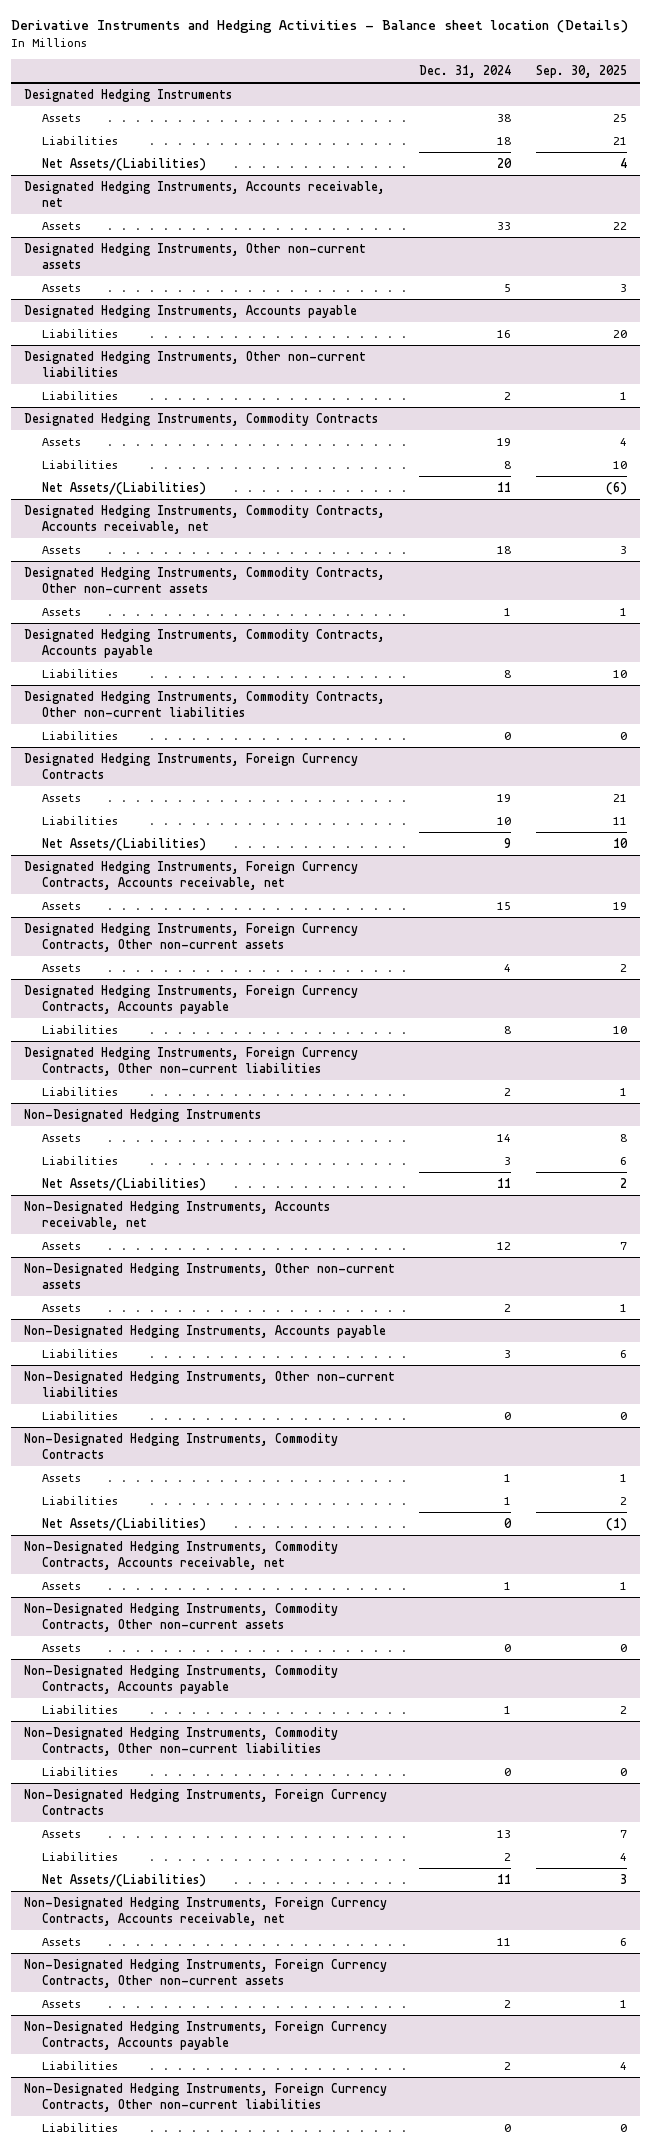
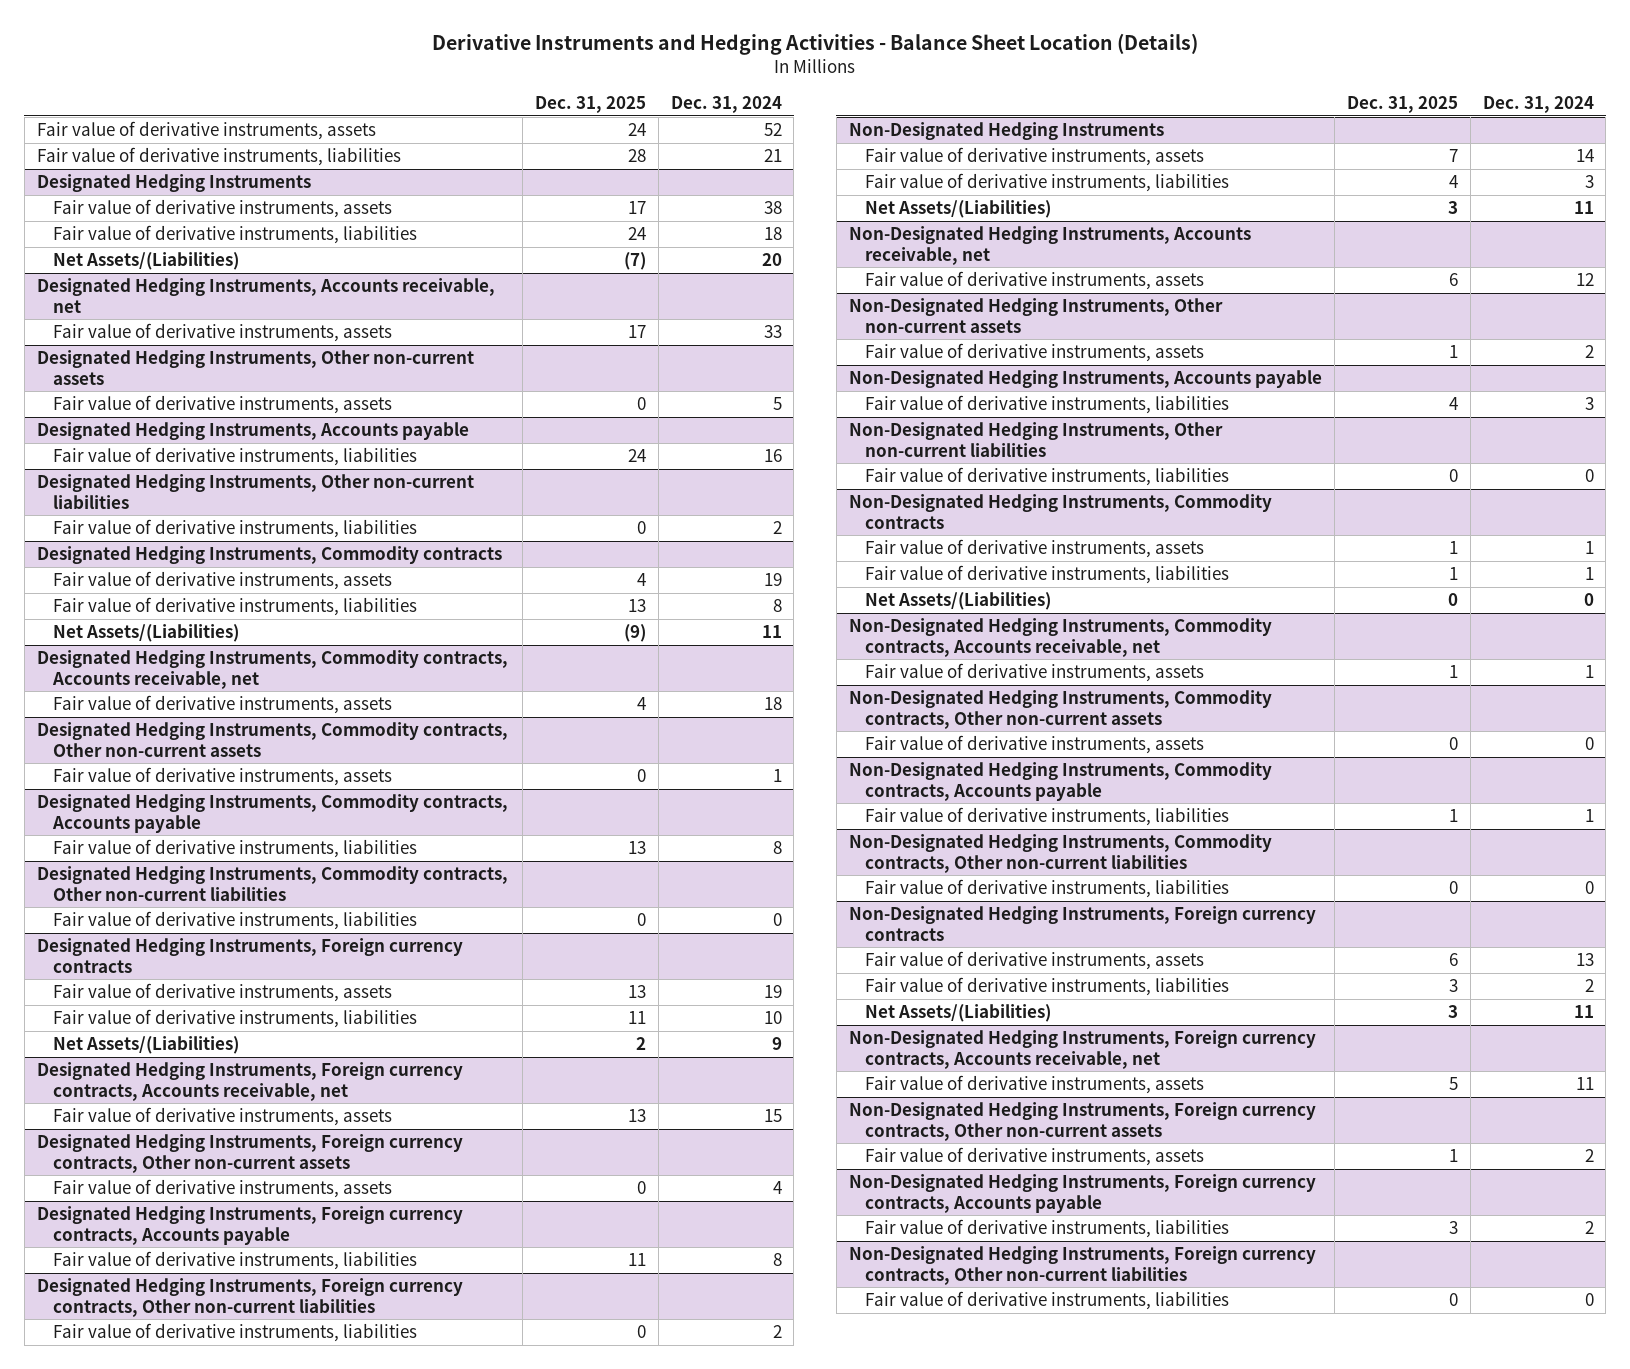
- Derivative Instruments and Hedging Activities - Balance sheet location (Details)
+ Derivative Instruments and Hedging Activities - Balance Sheet Location (Details)
- | Dec. 31, 2024 | Sep. 30, 2025
+ | Dec. 31, 2025 | Dec. 31, 2024
+ Fair value of derivative instruments, assets | 24 | 52
+ Fair value of derivative instruments, liabilities | 28 | 21
@ Designated Hedging Instruments
- Assets | 38 | 25
- Liabilities | 18 | 21
+ Fair value of derivative instruments, assets | 17 | 38
+ Fair value of derivative instruments, liabilities | 24 | 18
@ Designated Hedging Instruments, Accounts receivable, net
- Assets | 33 | 22
+ Fair value of derivative instruments, assets | 17 | 33
@ Designated Hedging Instruments, Other non-current assets
- Assets | 5 | 3
+ Fair value of derivative instruments, assets | 0 | 5
@ Designated Hedging Instruments, Accounts payable
- Liabilities | 16 | 20
+ Fair value of derivative instruments, liabilities | 24 | 16
@ Designated Hedging Instruments, Other non-current liabilities
- Liabilities | 2 | 1
- Designated Hedging Instruments, Commodity Contracts
- Assets | 19 | 4
- Liabilities | 8 | 10
@ Designated Hedging Instruments, Other non-current liabilities
+ Fair value of derivative instruments, liabilities | 0 | 2
+ Designated Hedging Instruments, Commodity contracts
+ Fair value of derivative instruments, assets | 4 | 19
+ Fair value of derivative instruments, liabilities | 13 | 8
- Designated Hedging Instruments, Commodity Contracts, Accounts receivable, net
- Assets | 18 | 3
- Designated Hedging Instruments, Commodity Contracts, Other non-current assets
- Assets | 1 | 1
- Designated Hedging Instruments, Commodity Contracts, Accounts payable
- Liabilities | 8 | 10
- Designated Hedging Instruments, Commodity Contracts, Other non-current liabilities
- Liabilities | 0 | 0
- Designated Hedging Instruments, Foreign Currency Contracts
- Assets | 19 | 21
- Liabilities | 10 | 11
+ Designated Hedging Instruments, Commodity contracts, Accounts receivable, net
+ Fair value of derivative instruments, assets | 4 | 18
+ Designated Hedging Instruments, Commodity contracts, Other non-current assets
+ Fair value of derivative instruments, assets | 0 | 1
+ Designated Hedging Instruments, Commodity contracts, Accounts payable
+ Fair value of derivative instruments, liabilities | 13 | 8
+ Designated Hedging Instruments, Commodity contracts, Other non-current liabilities
+ Fair value of derivative instruments, liabilities | 0 | 0
+ Designated Hedging Instruments, Foreign currency contracts
+ Fair value of derivative instruments, assets | 13 | 19
+ Fair value of derivative instruments, liabilities | 11 | 10
- Designated Hedging Instruments, Foreign Currency Contracts, Accounts receivable, net
- Assets | 15 | 19
- Designated Hedging Instruments, Foreign Currency Contracts, Other non-current assets
- Assets | 4 | 2
- Designated Hedging Instruments, Foreign Currency Contracts, Accounts payable
- Liabilities | 8 | 10
- Designated Hedging Instruments, Foreign Currency Contracts, Other non-current liabilities
- Liabilities | 2 | 1
+ Designated Hedging Instruments, Foreign currency contracts, Accounts receivable, net
+ Fair value of derivative instruments, assets | 13 | 15
+ Designated Hedging Instruments, Foreign currency contracts, Other non-current assets
+ Fair value of derivative instruments, assets | 0 | 4
+ Designated Hedging Instruments, Foreign currency contracts, Accounts payable
+ Fair value of derivative instruments, liabilities | 11 | 8
+ Designated Hedging Instruments, Foreign currency contracts, Other non-current liabilities
+ Fair value of derivative instruments, liabilities | 0 | 2
@ Non-Designated Hedging Instruments
- Assets | 14 | 8
- Liabilities | 3 | 6
+ Fair value of derivative instruments, assets | 7 | 14
+ Fair value of derivative instruments, liabilities | 4 | 3
@ Non-Designated Hedging Instruments, Accounts receivable, net
- Assets | 12 | 7
+ Fair value of derivative instruments, assets | 6 | 12
@ Non-Designated Hedging Instruments, Other non-current assets
- Assets | 2 | 1
+ Fair value of derivative instruments, assets | 1 | 2
@ Non-Designated Hedging Instruments, Accounts payable
- Liabilities | 3 | 6
+ Fair value of derivative instruments, liabilities | 4 | 3
@ Non-Designated Hedging Instruments, Other non-current liabilities
- Liabilities | 0 | 0
- Non-Designated Hedging Instruments, Commodity Contracts
- Assets | 1 | 1
- Liabilities | 1 | 2
@ Non-Designated Hedging Instruments, Other non-current liabilities
+ Fair value of derivative instruments, liabilities | 0 | 0
+ Non-Designated Hedging Instruments, Commodity contracts
+ Fair value of derivative instruments, assets | 1 | 1
+ Fair value of derivative instruments, liabilities | 1 | 1
- Non-Designated Hedging Instruments, Commodity Contracts, Accounts receivable, net
- Assets | 1 | 1
- Non-Designated Hedging Instruments, Commodity Contracts, Other non-current assets
- Assets | 0 | 0
- Non-Designated Hedging Instruments, Commodity Contracts, Accounts payable
- Liabilities | 1 | 2
- Non-Designated Hedging Instruments, Commodity Contracts, Other non-current liabilities
- Liabilities | 0 | 0
- Non-Designated Hedging Instruments, Foreign Currency Contracts
- Assets | 13 | 7
- Liabilities | 2 | 4
+ Non-Designated Hedging Instruments, Commodity contracts, Accounts receivable, net
+ Fair value of derivative instruments, assets | 1 | 1
+ Non-Designated Hedging Instruments, Commodity contracts, Other non-current assets
+ Fair value of derivative instruments, assets | 0 | 0
+ Non-Designated Hedging Instruments, Commodity contracts, Accounts payable
+ Fair value of derivative instruments, liabilities | 1 | 1
+ Non-Designated Hedging Instruments, Commodity contracts, Other non-current liabilities
+ Fair value of derivative instruments, liabilities | 0 | 0
+ Non-Designated Hedging Instruments, Foreign currency contracts
+ Fair value of derivative instruments, assets | 6 | 13
+ Fair value of derivative instruments, liabilities | 3 | 2
- Non-Designated Hedging Instruments, Foreign Currency Contracts, Accounts receivable, net
- Assets | 11 | 6
- Non-Designated Hedging Instruments, Foreign Currency Contracts, Other non-current assets
- Assets | 2 | 1
- Non-Designated Hedging Instruments, Foreign Currency Contracts, Accounts payable
- Liabilities | 2 | 4
- Non-Designated Hedging Instruments, Foreign Currency Contracts, Other non-current liabilities
- Liabilities | 0 | 0
+ Non-Designated Hedging Instruments, Foreign currency contracts, Accounts receivable, net
+ Fair value of derivative instruments, assets | 5 | 11
+ Non-Designated Hedging Instruments, Foreign currency contracts, Other non-current assets
+ Fair value of derivative instruments, assets | 1 | 2
+ Non-Designated Hedging Instruments, Foreign currency contracts, Accounts payable
+ Fair value of derivative instruments, liabilities | 3 | 2
+ Non-Designated Hedging Instruments, Foreign currency contracts, Other non-current liabilities
+ Fair value of derivative instruments, liabilities | 0 | 0

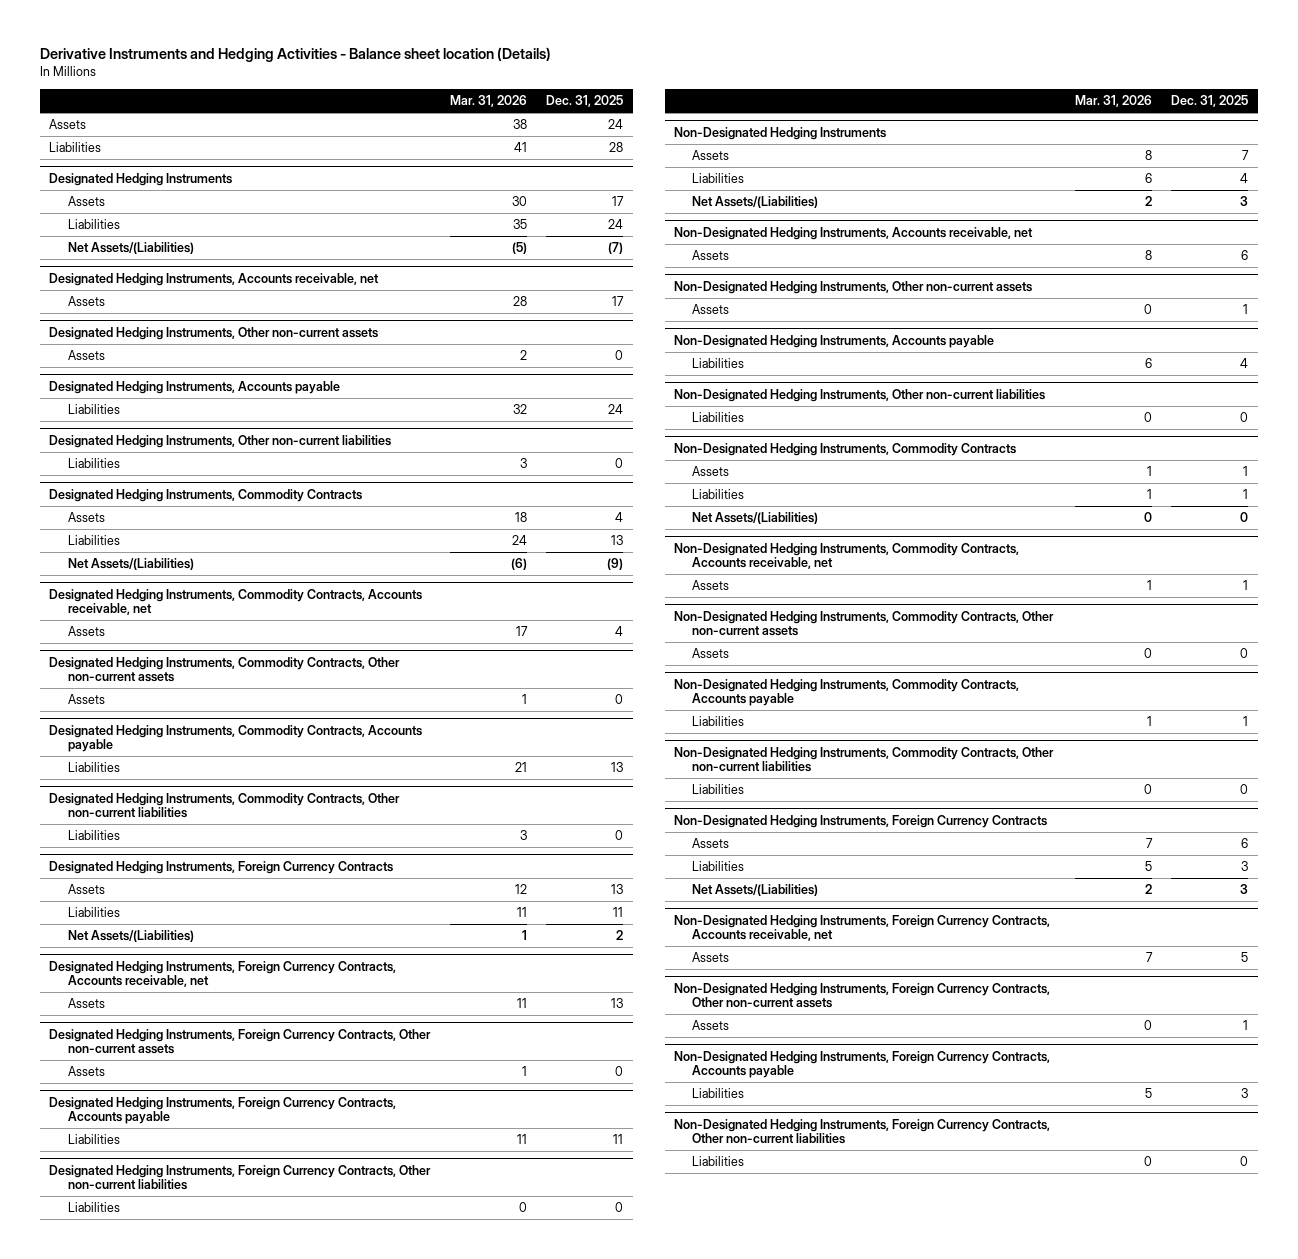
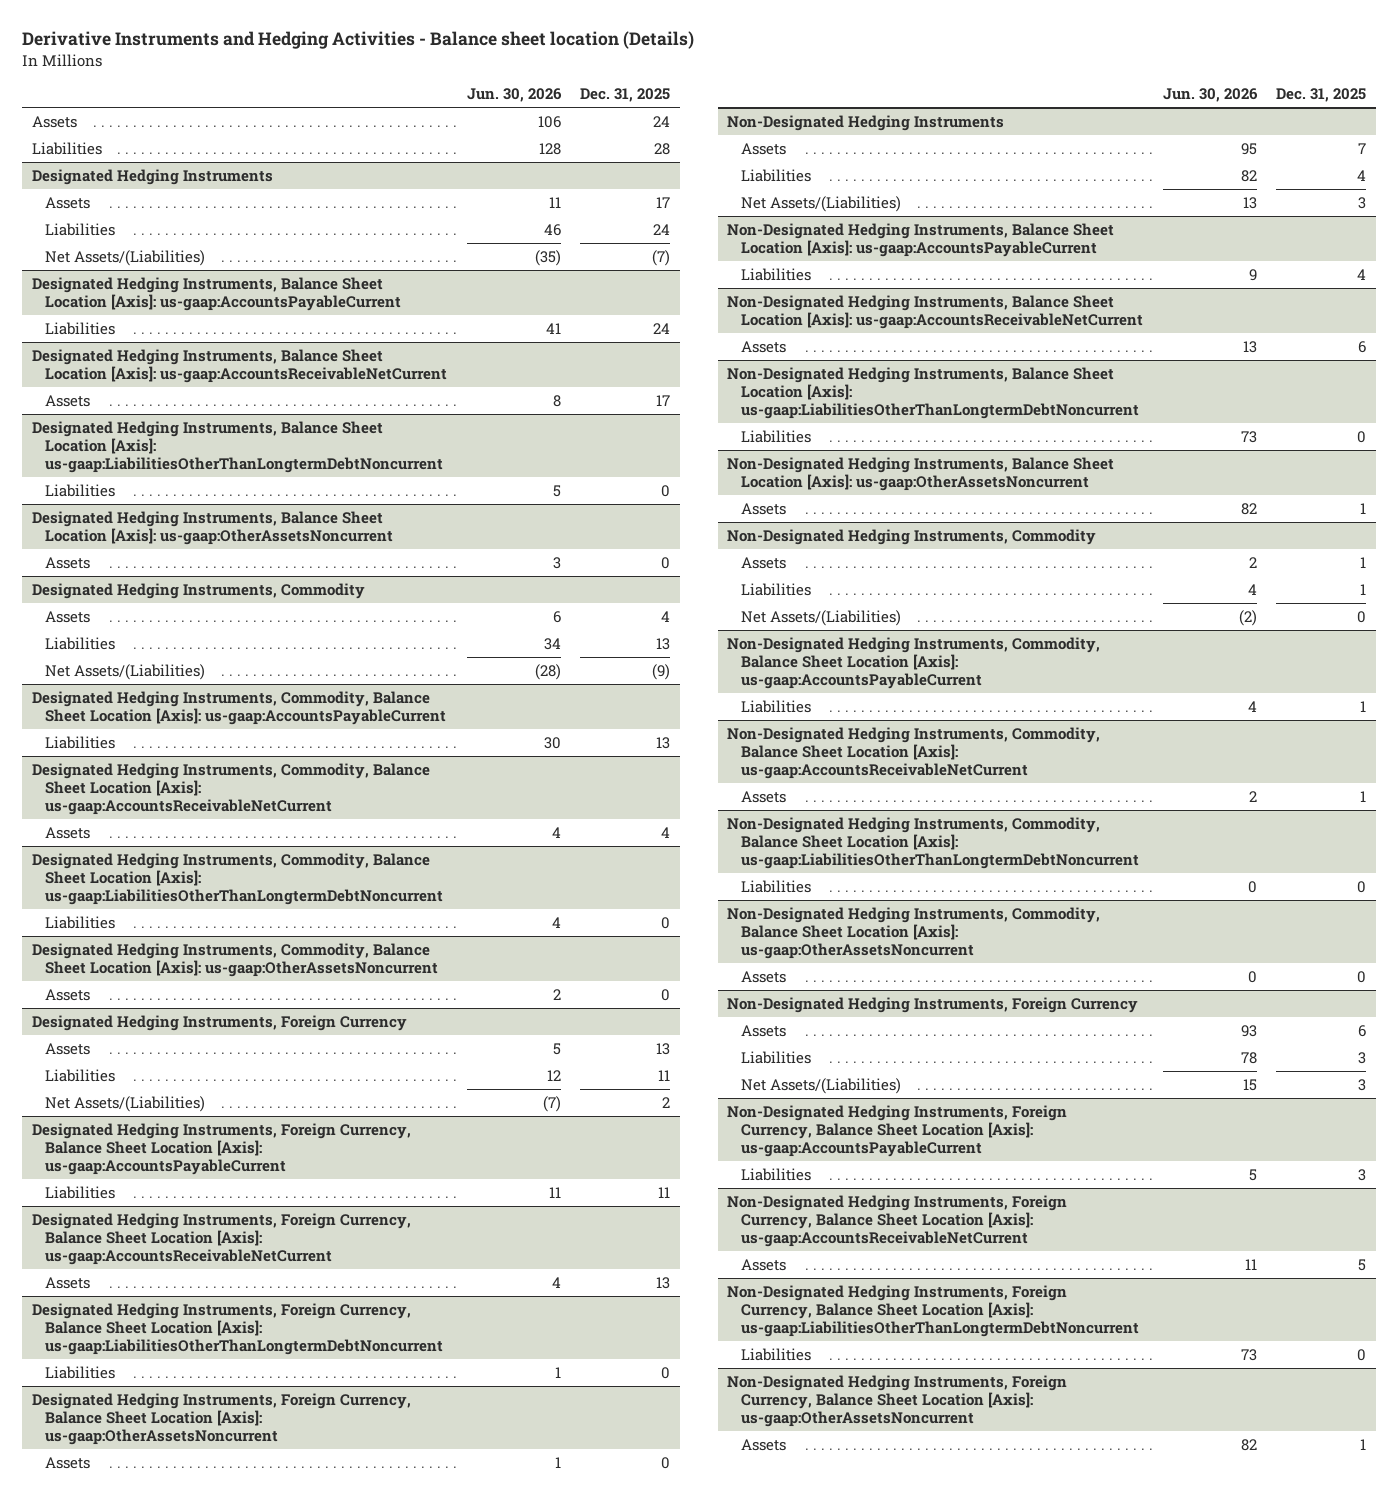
- | Mar. 31, 2026 | Dec. 31, 2025
+ | Jun. 30, 2026 | Dec. 31, 2025
- Designated Hedging Instruments, Accounts receivable, net
- Assets | 28 | 17
- Designated Hedging Instruments, Other non-current assets
- Assets | 2 | 0
- Designated Hedging Instruments, Accounts payable
+ Designated Hedging Instruments, Balance Sheet Location [Axis]: us-gaap:AccountsPayableCurrent
- Designated Hedging Instruments, Other non-current liabilities
+ Designated Hedging Instruments, Balance Sheet Location [Axis]: us-gaap:AccountsReceivableNetCurrent
+ Assets | 8 | 17
+ Designated Hedging Instruments, Balance Sheet Location [Axis]: us-gaap:LiabilitiesOtherThanLongtermDebtNoncurrent
- Designated Hedging Instruments, Commodity Contracts
+ Designated Hedging Instruments, Balance Sheet Location [Axis]: us-gaap:OtherAssetsNoncurrent
+ Assets | 3 | 0
+ Designated Hedging Instruments, Commodity
- Designated Hedging Instruments, Commodity Contracts, Accounts receivable, net
- Assets | 17 | 4
- Designated Hedging Instruments, Commodity Contracts, Other non-current assets
- Assets | 1 | 0
- Designated Hedging Instruments, Commodity Contracts, Accounts payable
+ Designated Hedging Instruments, Commodity, Balance Sheet Location [Axis]: us-gaap:AccountsPayableCurrent
- Designated Hedging Instruments, Commodity Contracts, Other non-current liabilities
+ Designated Hedging Instruments, Commodity, Balance Sheet Location [Axis]: us-gaap:AccountsReceivableNetCurrent
+ Assets | 4 | 4
+ Designated Hedging Instruments, Commodity, Balance Sheet Location [Axis]: us-gaap:LiabilitiesOtherThanLongtermDebtNoncurrent
- Designated Hedging Instruments, Foreign Currency Contracts
+ Designated Hedging Instruments, Commodity, Balance Sheet Location [Axis]: us-gaap:OtherAssetsNoncurrent
+ Assets | 2 | 0
+ Designated Hedging Instruments, Foreign Currency
- Designated Hedging Instruments, Foreign Currency Contracts, Accounts receivable, net
- Assets | 11 | 13
- Designated Hedging Instruments, Foreign Currency Contracts, Other non-current assets
- Assets | 1 | 0
- Designated Hedging Instruments, Foreign Currency Contracts, Accounts payable
+ Designated Hedging Instruments, Foreign Currency, Balance Sheet Location [Axis]: us-gaap:AccountsPayableCurrent
- Designated Hedging Instruments, Foreign Currency Contracts, Other non-current liabilities
+ Designated Hedging Instruments, Foreign Currency, Balance Sheet Location [Axis]: us-gaap:AccountsReceivableNetCurrent
+ Assets | 4 | 13
+ Designated Hedging Instruments, Foreign Currency, Balance Sheet Location [Axis]: us-gaap:LiabilitiesOtherThanLongtermDebtNoncurrent
+ Designated Hedging Instruments, Foreign Currency, Balance Sheet Location [Axis]: us-gaap:OtherAssetsNoncurrent
+ Assets | 1 | 0
- Non-Designated Hedging Instruments, Accounts receivable, net
- Assets | 8 | 6
- Non-Designated Hedging Instruments, Other non-current assets
- Assets | 0 | 1
- Non-Designated Hedging Instruments, Accounts payable
+ Non-Designated Hedging Instruments, Balance Sheet Location [Axis]: us-gaap:AccountsPayableCurrent
- Non-Designated Hedging Instruments, Other non-current liabilities
+ Non-Designated Hedging Instruments, Balance Sheet Location [Axis]: us-gaap:AccountsReceivableNetCurrent
+ Assets | 13 | 6
+ Non-Designated Hedging Instruments, Balance Sheet Location [Axis]: us-gaap:LiabilitiesOtherThanLongtermDebtNoncurrent
- Non-Designated Hedging Instruments, Commodity Contracts
+ Non-Designated Hedging Instruments, Balance Sheet Location [Axis]: us-gaap:OtherAssetsNoncurrent
+ Non-Designated Hedging Instruments, Commodity
+ Assets | 2 | 1
- Non-Designated Hedging Instruments, Commodity Contracts, Accounts receivable, net
- Assets | 1 | 1
- Non-Designated Hedging Instruments, Commodity Contracts, Other non-current assets
- Assets | 0 | 0
- Non-Designated Hedging Instruments, Commodity Contracts, Accounts payable
+ Non-Designated Hedging Instruments, Commodity, Balance Sheet Location [Axis]: us-gaap:AccountsPayableCurrent
- Non-Designated Hedging Instruments, Commodity Contracts, Other non-current liabilities
+ Non-Designated Hedging Instruments, Commodity, Balance Sheet Location [Axis]: us-gaap:AccountsReceivableNetCurrent
+ Assets | 2 | 1
+ Non-Designated Hedging Instruments, Commodity, Balance Sheet Location [Axis]: us-gaap:LiabilitiesOtherThanLongtermDebtNoncurrent
- Non-Designated Hedging Instruments, Foreign Currency Contracts
+ Non-Designated Hedging Instruments, Commodity, Balance Sheet Location [Axis]: us-gaap:OtherAssetsNoncurrent
+ Assets | 0 | 0
+ Non-Designated Hedging Instruments, Foreign Currency
- Non-Designated Hedging Instruments, Foreign Currency Contracts, Accounts receivable, net
- Assets | 7 | 5
- Non-Designated Hedging Instruments, Foreign Currency Contracts, Other non-current assets
- Assets | 0 | 1
- Non-Designated Hedging Instruments, Foreign Currency Contracts, Accounts payable
+ Non-Designated Hedging Instruments, Foreign Currency, Balance Sheet Location [Axis]: us-gaap:AccountsPayableCurrent
- Non-Designated Hedging Instruments, Foreign Currency Contracts, Other non-current liabilities
+ Non-Designated Hedging Instruments, Foreign Currency, Balance Sheet Location [Axis]: us-gaap:AccountsReceivableNetCurrent
+ Assets | 11 | 5
+ Non-Designated Hedging Instruments, Foreign Currency, Balance Sheet Location [Axis]: us-gaap:LiabilitiesOtherThanLongtermDebtNoncurrent
+ Non-Designated Hedging Instruments, Foreign Currency, Balance Sheet Location [Axis]: us-gaap:OtherAssetsNoncurrent
+ Assets | 82 | 1

